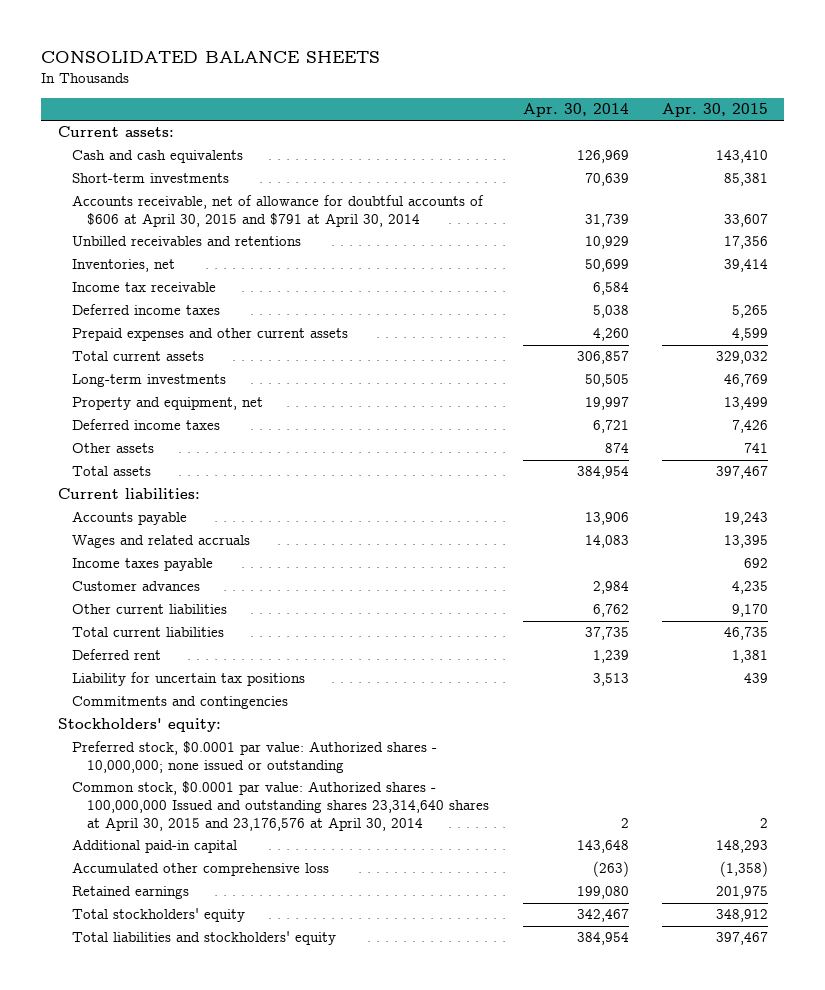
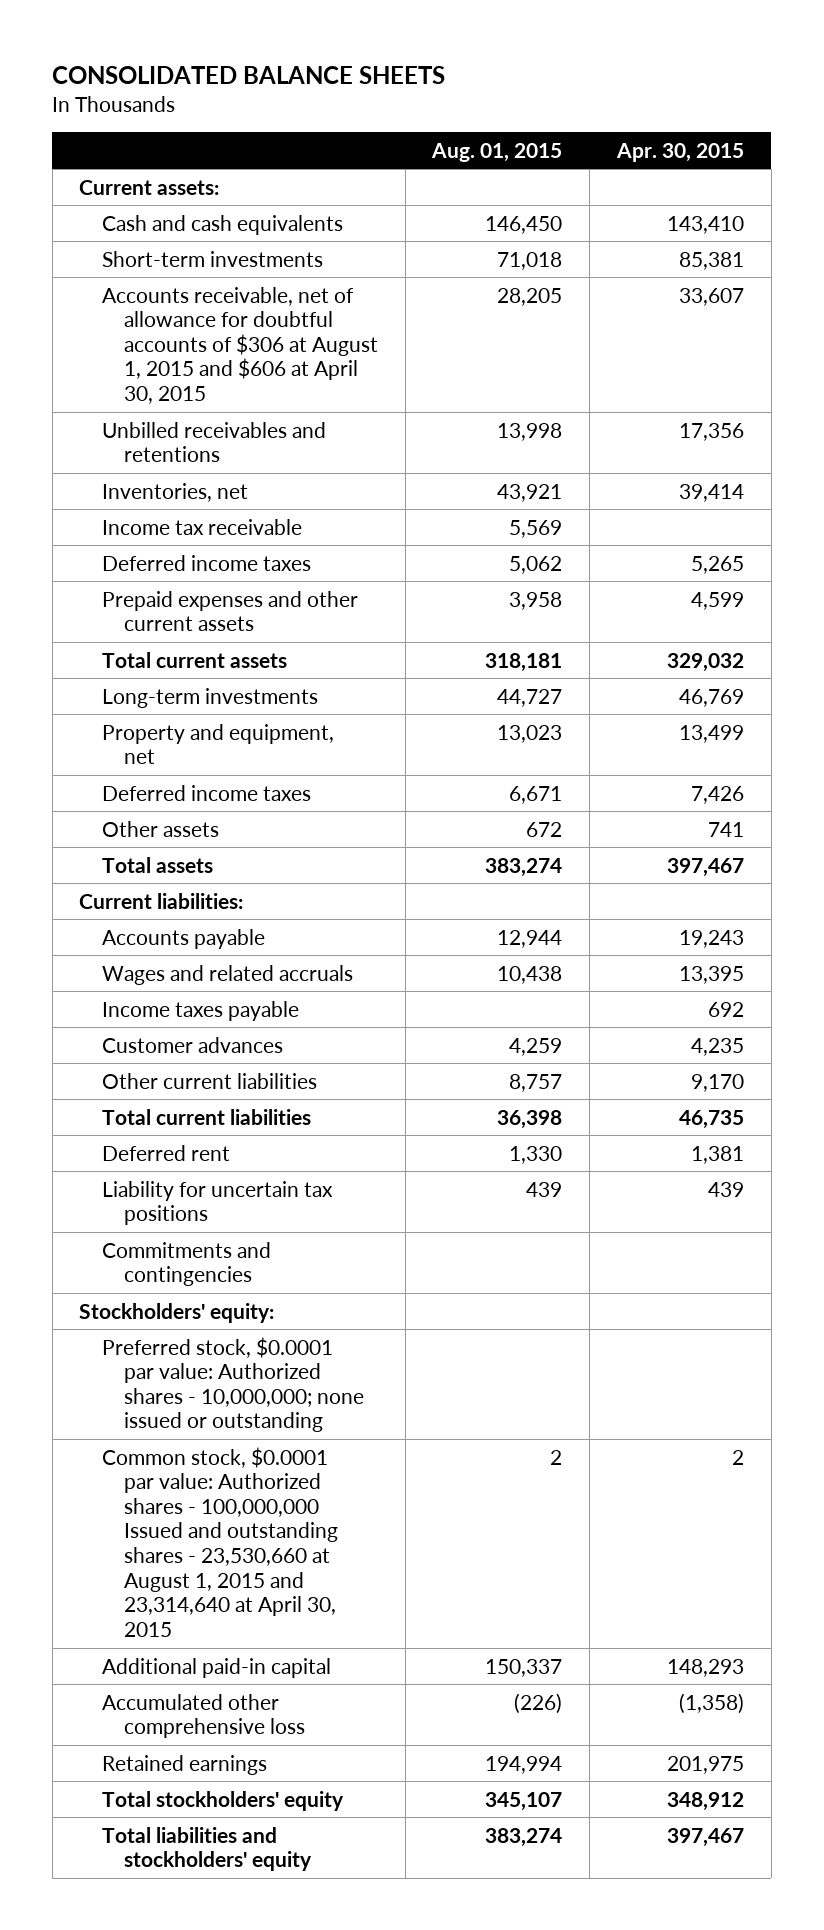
- | Apr. 30, 2014 | Apr. 30, 2015
+ | Aug. 01, 2015 | Apr. 30, 2015
- Accounts receivable, net of allowance for doubtful accounts of $606 at April 30, 2015 and $791 at April 30, 2014 | 31,739 | 33,607
+ Accounts receivable, net of allowance for doubtful accounts of $306 at August 1, 2015 and $606 at April 30, 2015 | 28,205 | 33,607
- Common stock, $0.0001 par value: Authorized shares - 100,000,000 Issued and outstanding shares 23,314,640 shares at April 30, 2015 and 23,176,576 at April 30, 2014 | 2 | 2
+ Common stock, $0.0001 par value: Authorized shares - 100,000,000 Issued and outstanding shares - 23,530,660 at August 1, 2015 and 23,314,640 at April 30, 2015 | 2 | 2

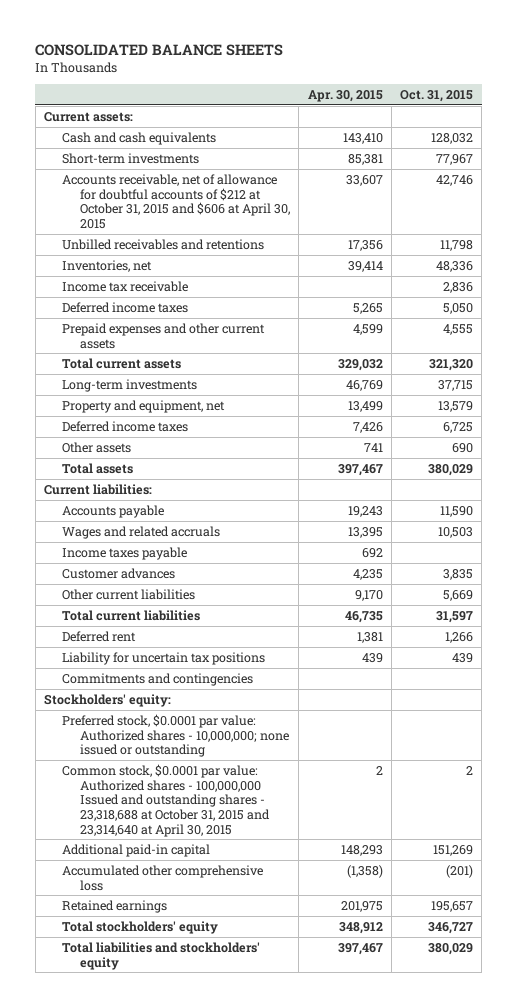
- | Aug. 01, 2015 | Apr. 30, 2015
+ | Apr. 30, 2015 | Oct. 31, 2015
- Accounts receivable, net of allowance for doubtful accounts of $306 at August 1, 2015 and $606 at April 30, 2015 | 28,205 | 33,607
+ Accounts receivable, net of allowance for doubtful accounts of $212 at October 31, 2015 and $606 at April 30, 2015 | 33,607 | 42,746
- Common stock, $0.0001 par value: Authorized shares - 100,000,000 Issued and outstanding shares - 23,530,660 at August 1, 2015 and 23,314,640 at April 30, 2015 | 2 | 2
+ Common stock, $0.0001 par value: Authorized shares - 100,000,000 Issued and outstanding shares - 23,318,688 at October 31, 2015 and 23,314,640 at April 30, 2015 | 2 | 2

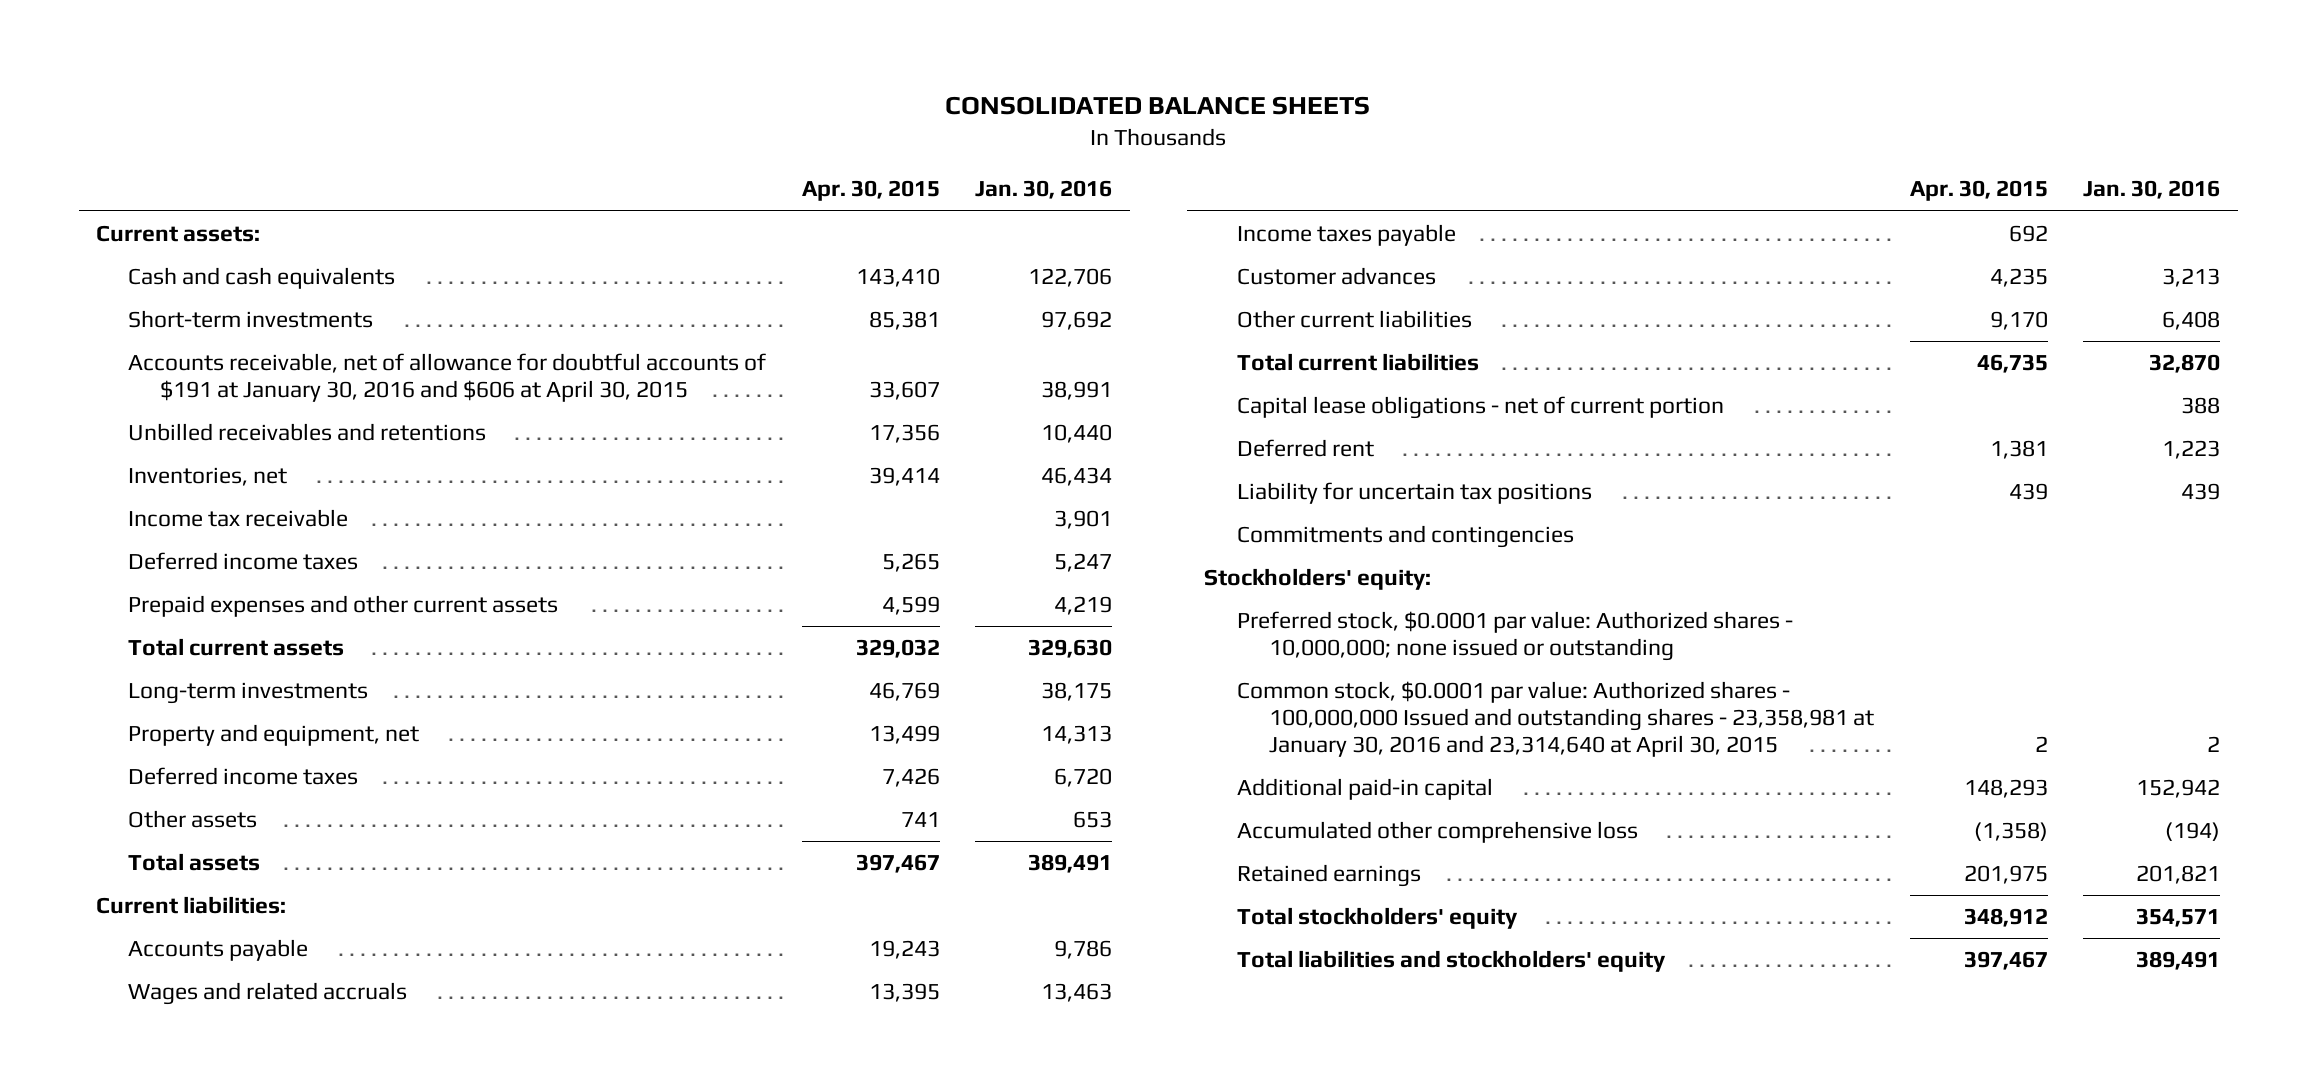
- | Apr. 30, 2015 | Oct. 31, 2015
+ | Apr. 30, 2015 | Jan. 30, 2016
- Accounts receivable, net of allowance for doubtful accounts of $212 at October 31, 2015 and $606 at April 30, 2015 | 33,607 | 42,746
+ Accounts receivable, net of allowance for doubtful accounts of $191 at January 30, 2016 and $606 at April 30, 2015 | 33,607 | 38,991
+ Capital lease obligations - net of current portion | | 388
- Common stock, $0.0001 par value: Authorized shares - 100,000,000 Issued and outstanding shares - 23,318,688 at October 31, 2015 and 23,314,640 at April 30, 2015 | 2 | 2
+ Common stock, $0.0001 par value: Authorized shares - 100,000,000 Issued and outstanding shares - 23,358,981 at January 30, 2016 and 23,314,640 at April 30, 2015 | 2 | 2

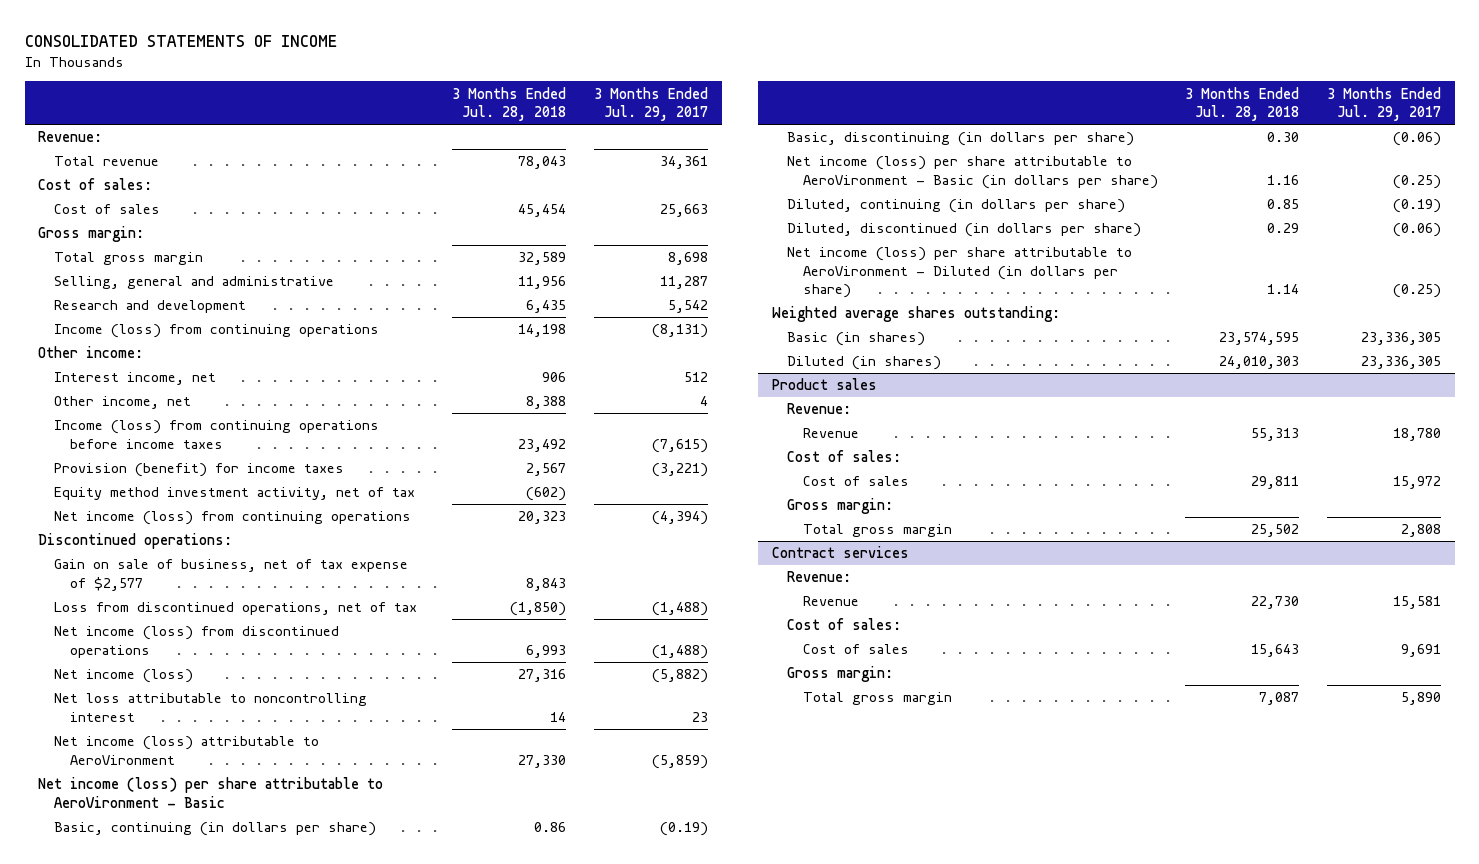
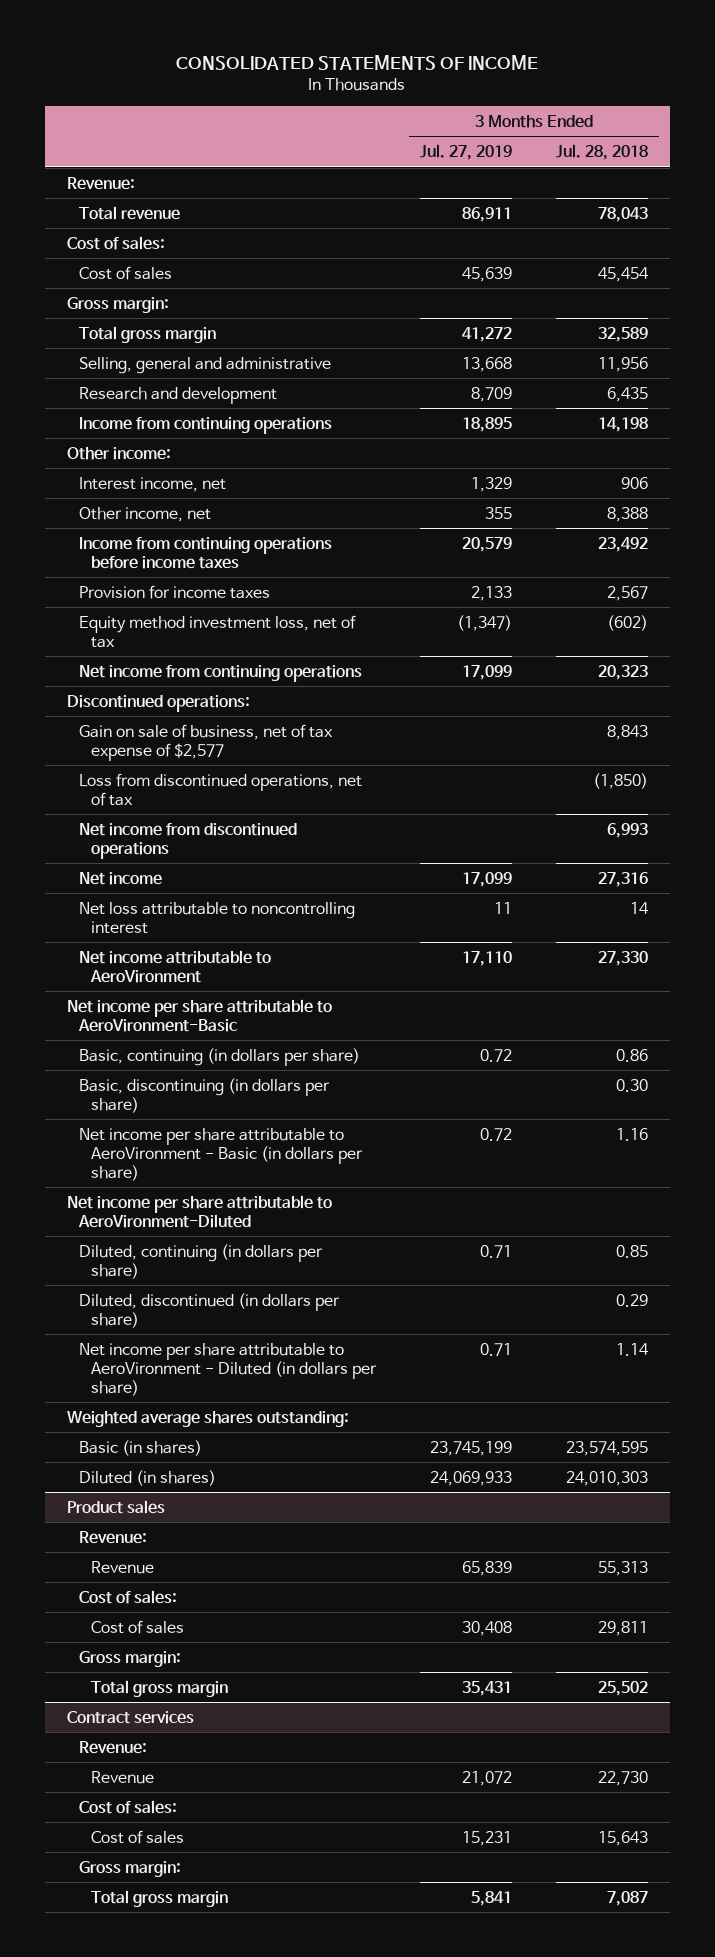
- | 3 Months Ended Jul. 28, 2018 | 3 Months Ended Jul. 29, 2017
+ | 3 Months Ended Jul. 27, 2019 | 3 Months Ended Jul. 28, 2018
- Income (loss) from continuing operations | 14,198 | (8,131)
+ Income from continuing operations | 18,895 | 14,198
- Income (loss) from continuing operations before income taxes | 23,492 | (7,615)
- Provision (benefit) for income taxes | 2,567 | (3,221)
- Equity method investment activity, net of tax | (602) |
- Net income (loss) from continuing operations | 20,323 | (4,394)
+ Income from continuing operations before income taxes | 20,579 | 23,492
+ Provision for income taxes | 2,133 | 2,567
+ Equity method investment loss, net of tax | (1,347) | (602)
+ Net income from continuing operations | 17,099 | 20,323
- Net income (loss) from discontinued operations | 6,993 | (1,488)
- Net income (loss) | 27,316 | (5,882)
+ Net income from discontinued operations | | 6,993
+ Net income | 17,099 | 27,316
- Net income (loss) attributable to AeroVironment | 27,330 | (5,859)
- Net income (loss) per share attributable to AeroVironment - Basic
+ Net income attributable to AeroVironment | 17,110 | 27,330
+ Net income per share attributable to AeroVironment-Basic
- Net income (loss) per share attributable to AeroVironment - Basic (in dollars per share) | 1.16 | (0.25)
+ Net income per share attributable to AeroVironment - Basic (in dollars per share) | 0.72 | 1.16
+ Net income per share attributable to AeroVironment-Diluted
- Net income (loss) per share attributable to AeroVironment - Diluted (in dollars per share) | 1.14 | (0.25)
+ Net income per share attributable to AeroVironment - Diluted (in dollars per share) | 0.71 | 1.14

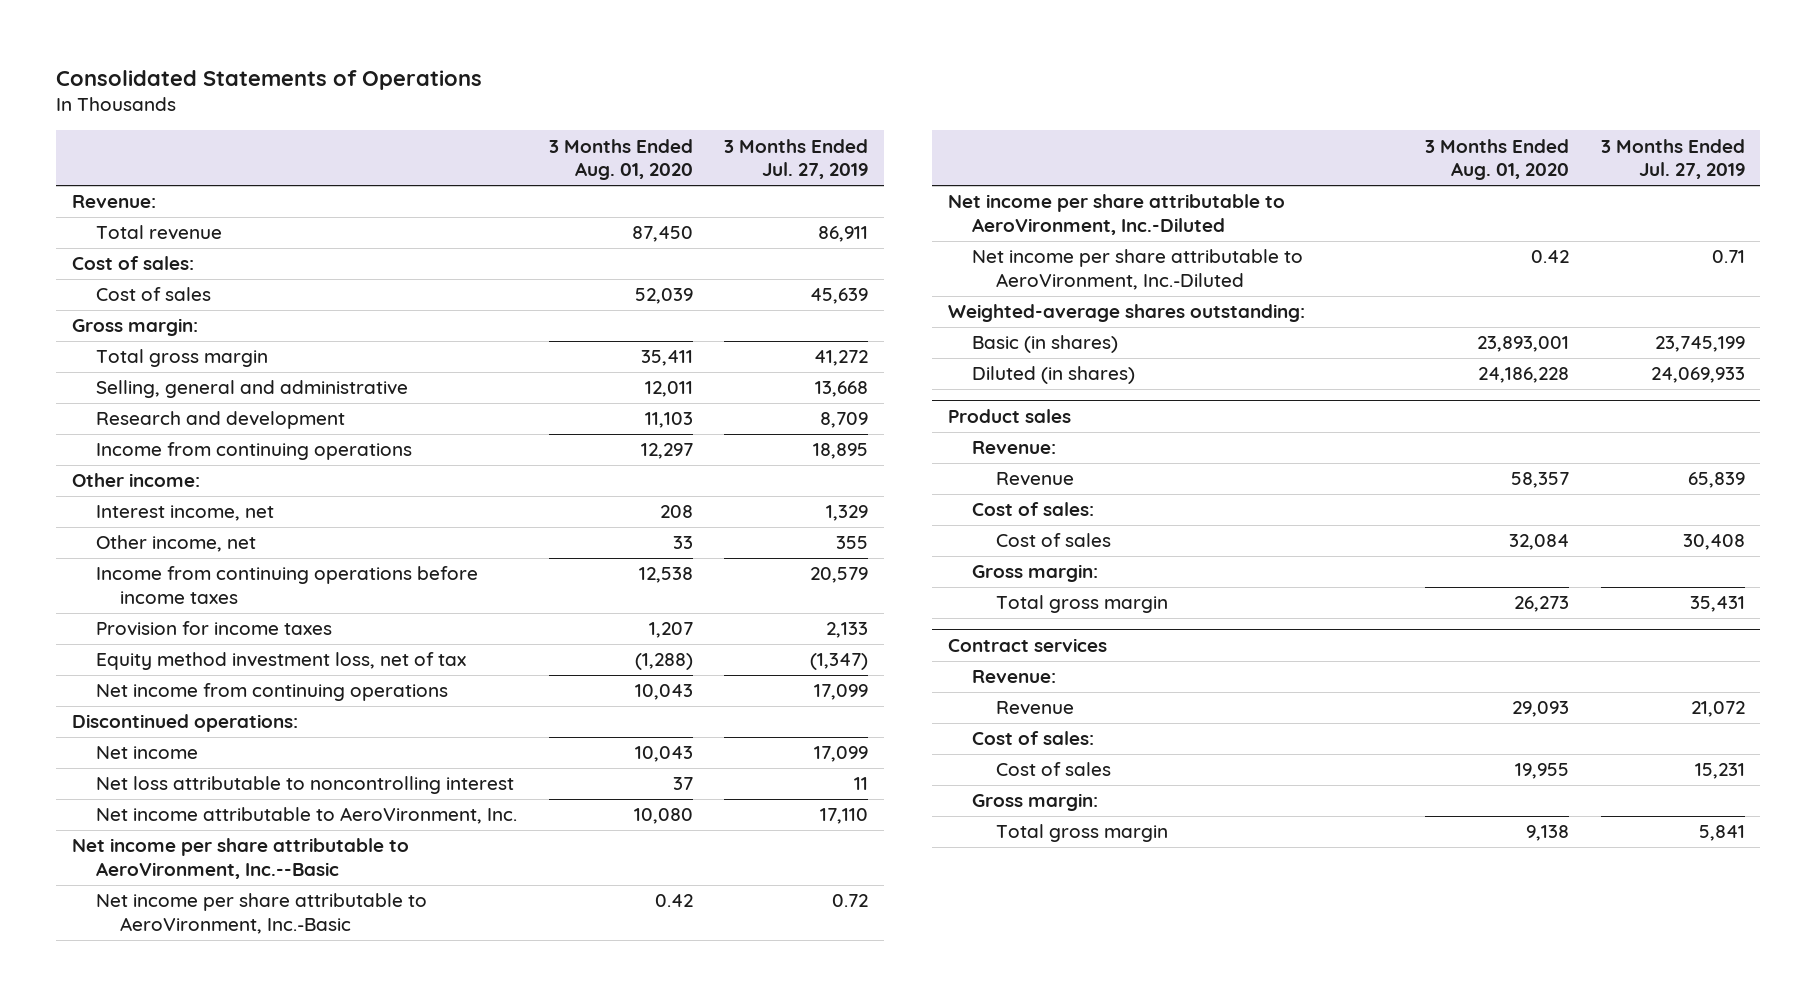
- CONSOLIDATED STATEMENTS OF INCOME
+ Consolidated Statements of Operations
- | 3 Months Ended Jul. 27, 2019 | 3 Months Ended Jul. 28, 2018
+ | 3 Months Ended Aug. 01, 2020 | 3 Months Ended Jul. 27, 2019
- Gain on sale of business, net of tax expense of $2,577 | | 8,843
- Loss from discontinued operations, net of tax | | (1,850)
- Net income from discontinued operations | | 6,993
- Net income attributable to AeroVironment | 17,110 | 27,330
- Net income per share attributable to AeroVironment-Basic
- Basic, continuing (in dollars per share) | 0.72 | 0.86
- Basic, discontinuing (in dollars per share) | | 0.30
- Net income per share attributable to AeroVironment - Basic (in dollars per share) | 0.72 | 1.16
- Net income per share attributable to AeroVironment-Diluted
- Diluted, continuing (in dollars per share) | 0.71 | 0.85
- Diluted, discontinued (in dollars per share) | | 0.29
- Net income per share attributable to AeroVironment - Diluted (in dollars per share) | 0.71 | 1.14
- Weighted average shares outstanding:
+ Net income attributable to AeroVironment, Inc. | 10,080 | 17,110
+ Net income per share attributable to AeroVironment, Inc.--Basic
+ Net income per share attributable to AeroVironment, Inc.-Basic | 0.42 | 0.72
+ Net income per share attributable to AeroVironment, Inc.-Diluted
+ Net income per share attributable to AeroVironment, Inc.-Diluted | 0.42 | 0.71
+ Weighted-average shares outstanding:

